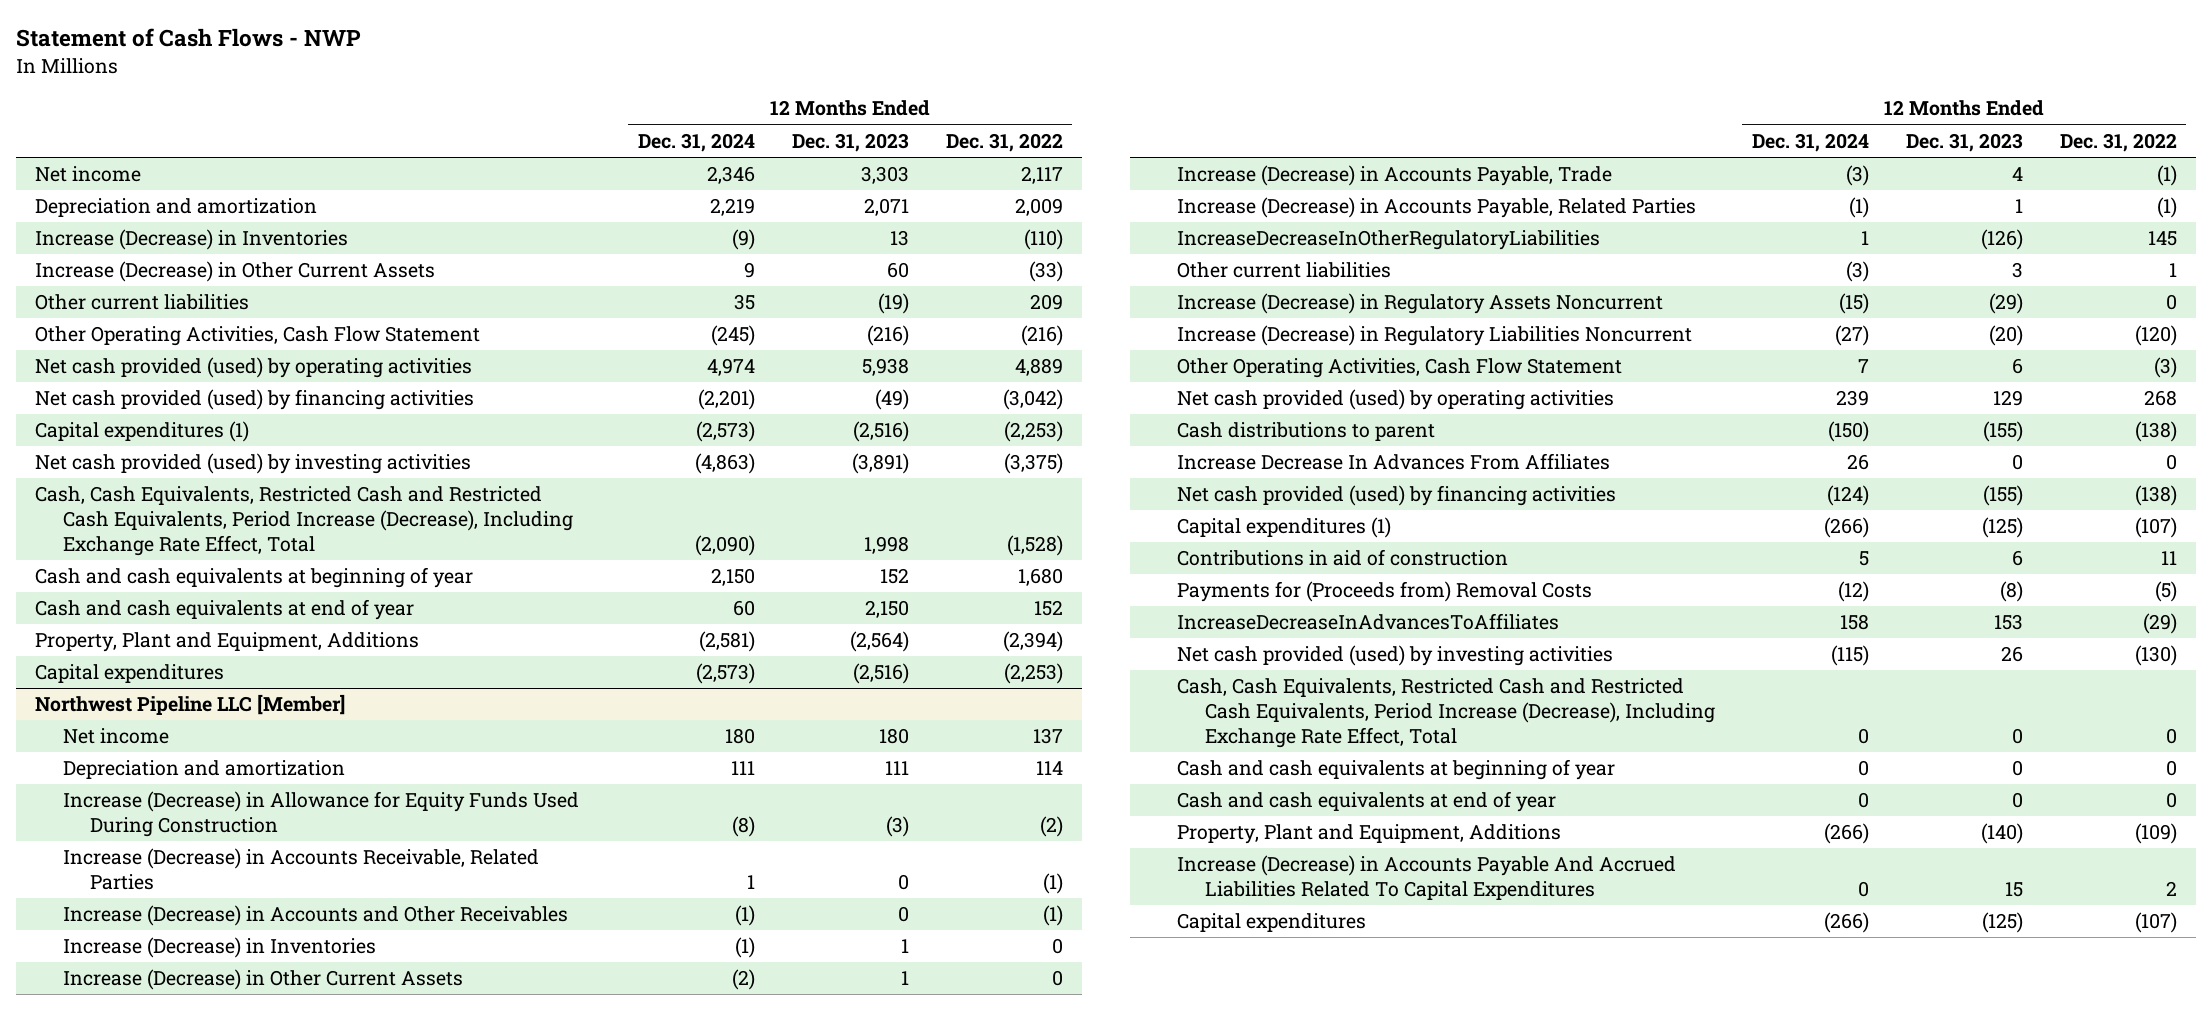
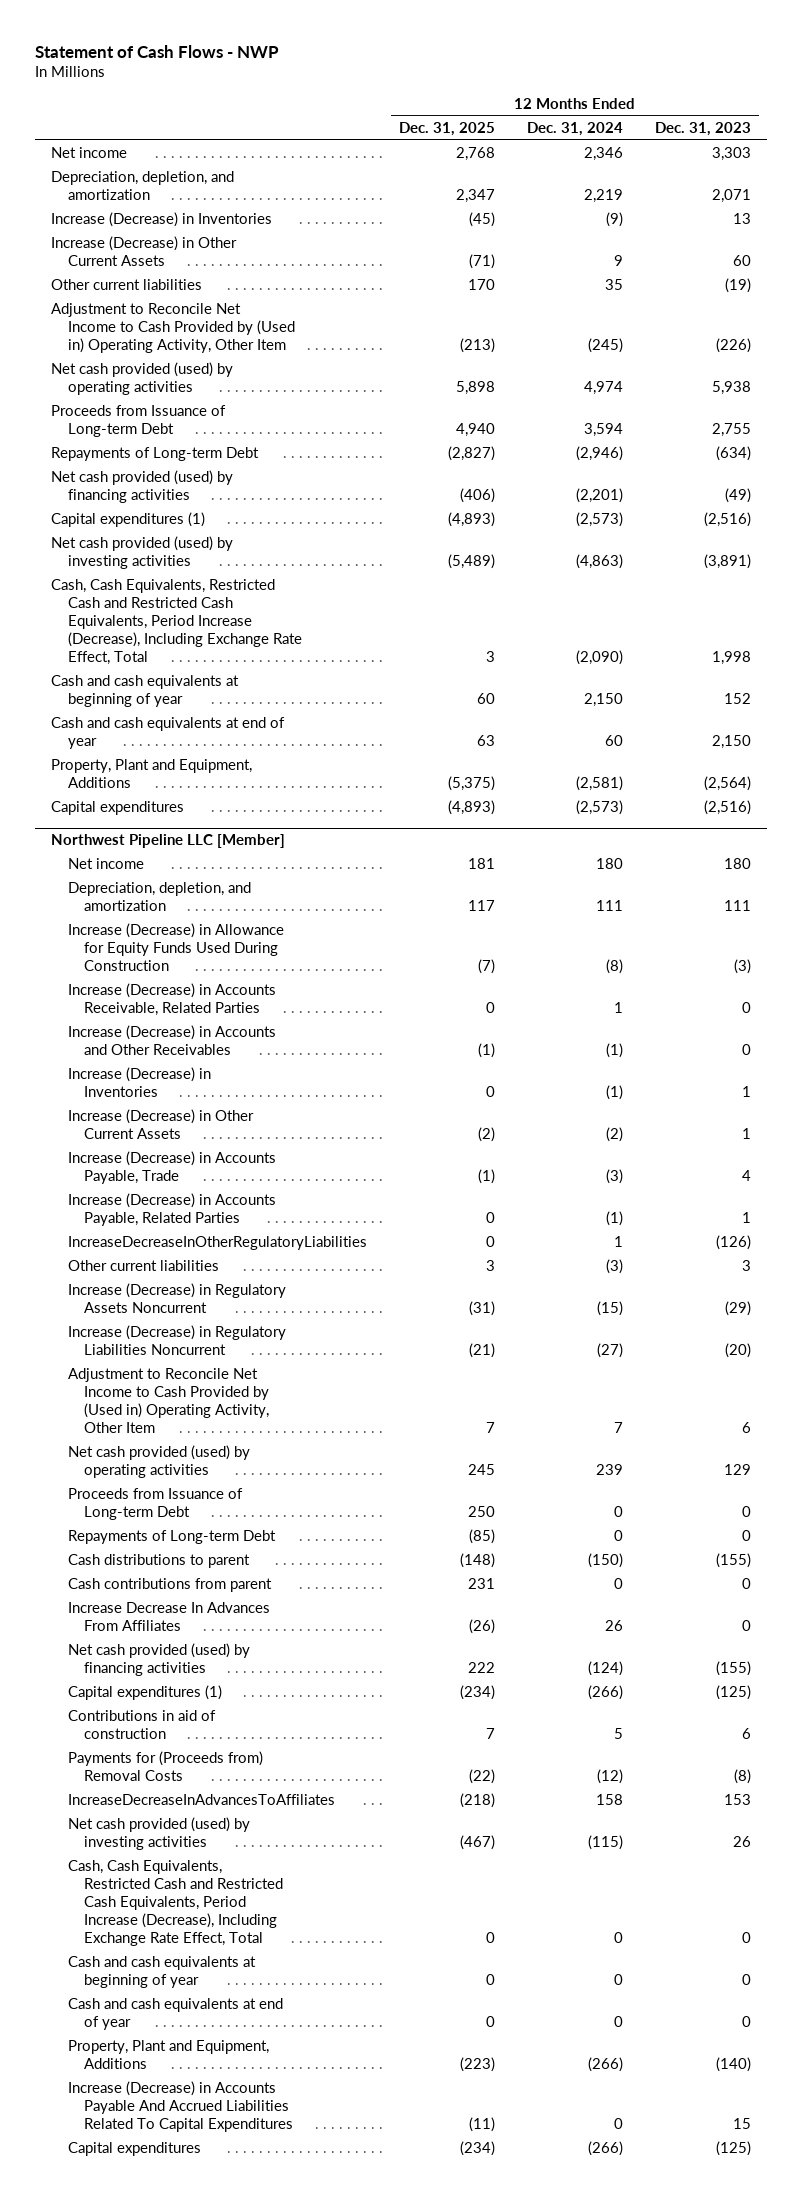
- | 12 Months Ended Dec. 31, 2024 | 12 Months Ended Dec. 31, 2023 | 12 Months Ended Dec. 31, 2022
+ | 12 Months Ended Dec. 31, 2025 | 12 Months Ended Dec. 31, 2024 | 12 Months Ended Dec. 31, 2023
- Depreciation and amortization | 2,219 | 2,071 | 2,009
+ Depreciation, depletion, and amortization | 2,347 | 2,219 | 2,071
- Other Operating Activities, Cash Flow Statement | (245) | (216) | (216)
+ Adjustment to Reconcile Net Income to Cash Provided by (Used in) Operating Activity, Other Item | (213) | (245) | (226)
+ Proceeds from Issuance of Long-term Debt | 4,940 | 3,594 | 2,755
+ Repayments of Long-term Debt | (2,827) | (2,946) | (634)
@ Northwest Pipeline LLC [Member]
- Depreciation and amortization | 111 | 111 | 114
+ Depreciation, depletion, and amortization | 117 | 111 | 111
- Other Operating Activities, Cash Flow Statement | 7 | 6 | (3)
+ Adjustment to Reconcile Net Income to Cash Provided by (Used in) Operating Activity, Other Item | 7 | 7 | 6
+ Proceeds from Issuance of Long-term Debt | 250 | 0 | 0
+ Repayments of Long-term Debt | (85) | 0 | 0
+ Cash contributions from parent | 231 | 0 | 0

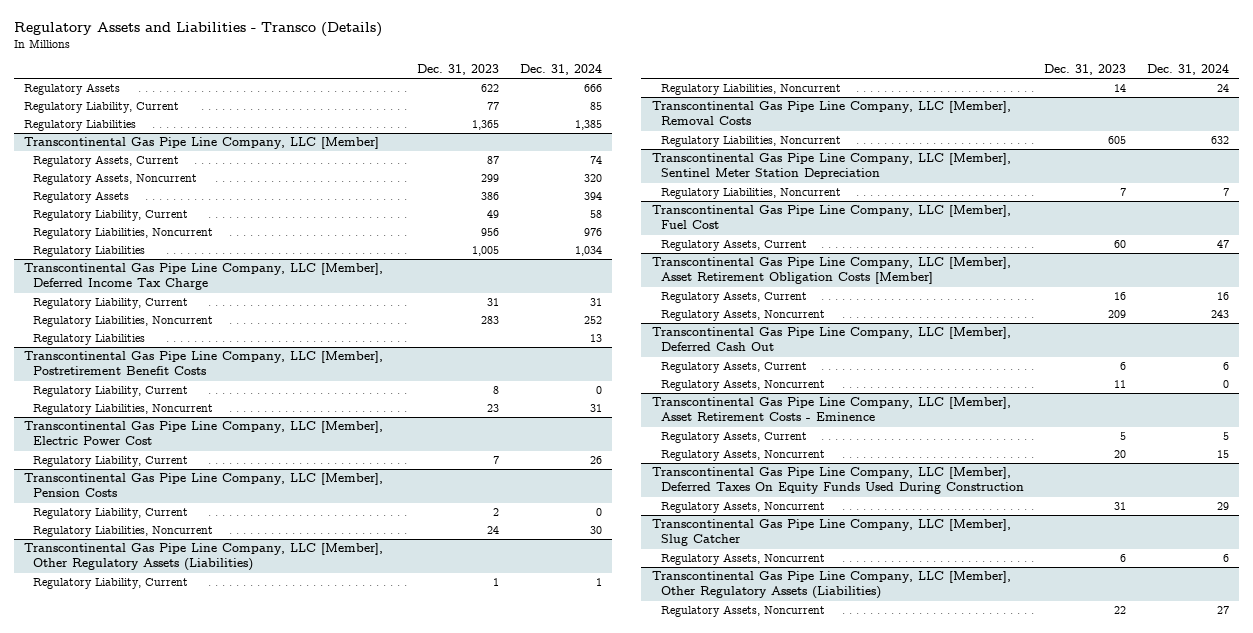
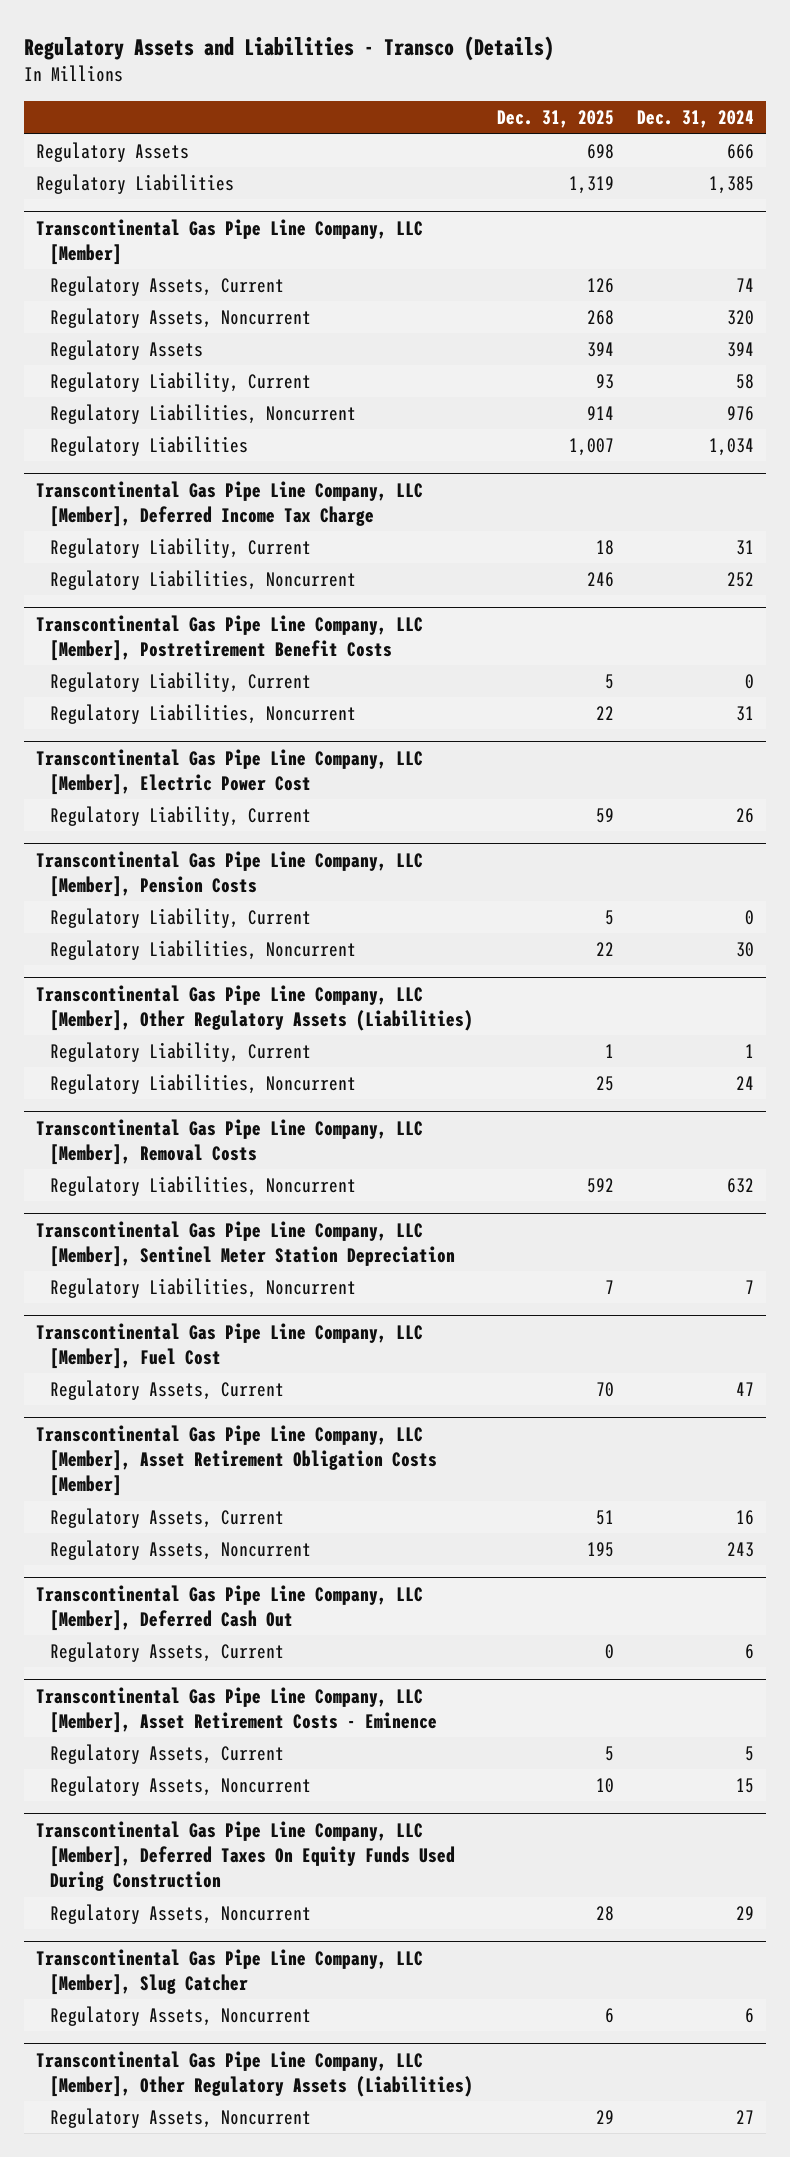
- | Dec. 31, 2023 | Dec. 31, 2024
+ | Dec. 31, 2025 | Dec. 31, 2024
- Regulatory Liability, Current | 77 | 85
@ Transcontinental Gas Pipe Line Company, LLC [Member], Deferred Income Tax Charge
- Regulatory Liabilities | | 13
@ Transcontinental Gas Pipe Line Company, LLC [Member], Deferred Cash Out
- Regulatory Assets, Noncurrent | 11 | 0

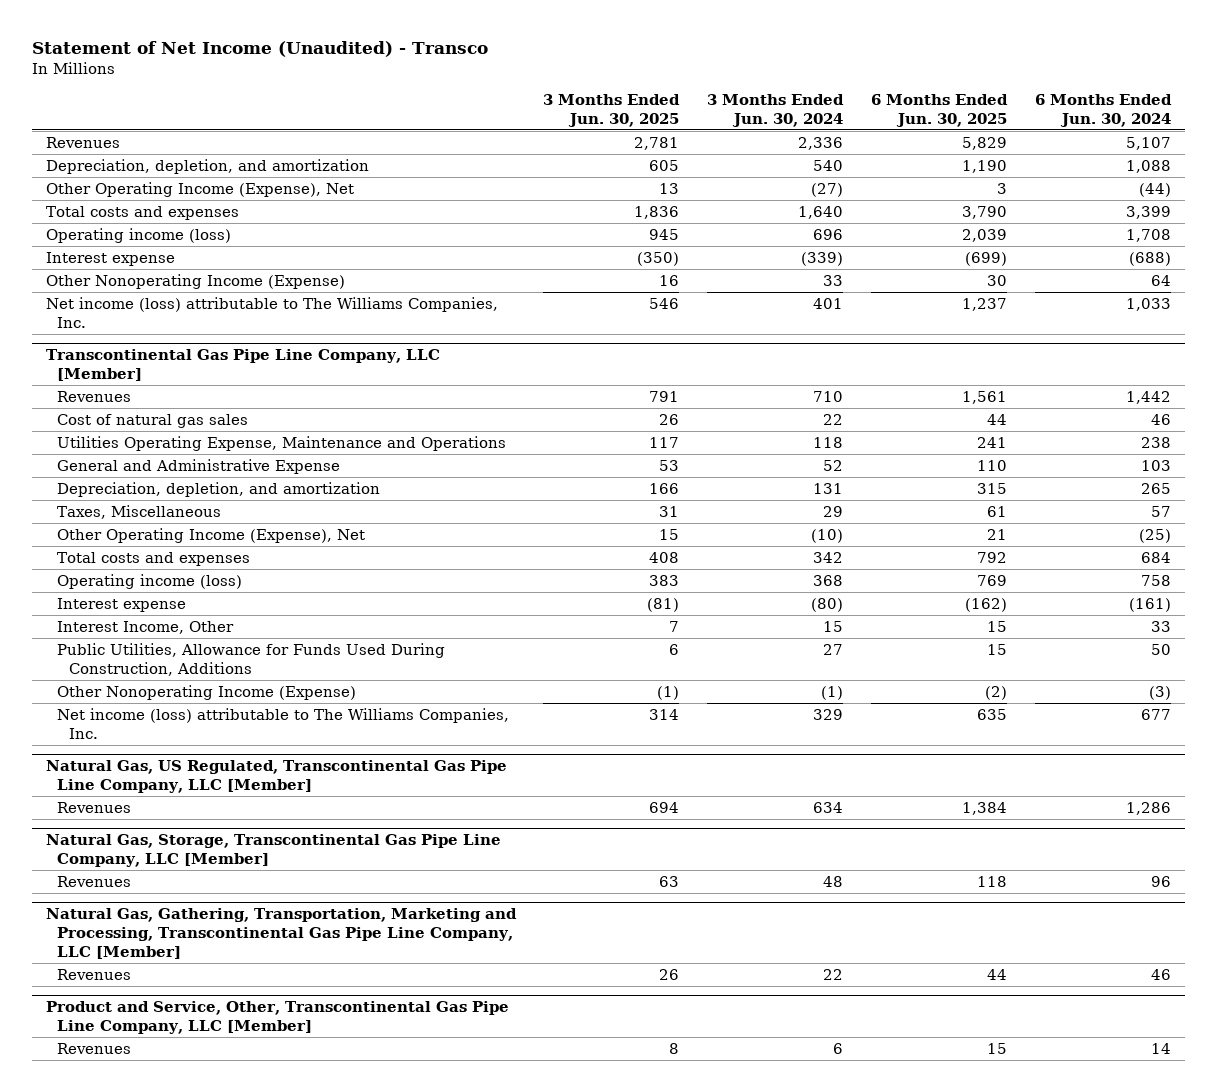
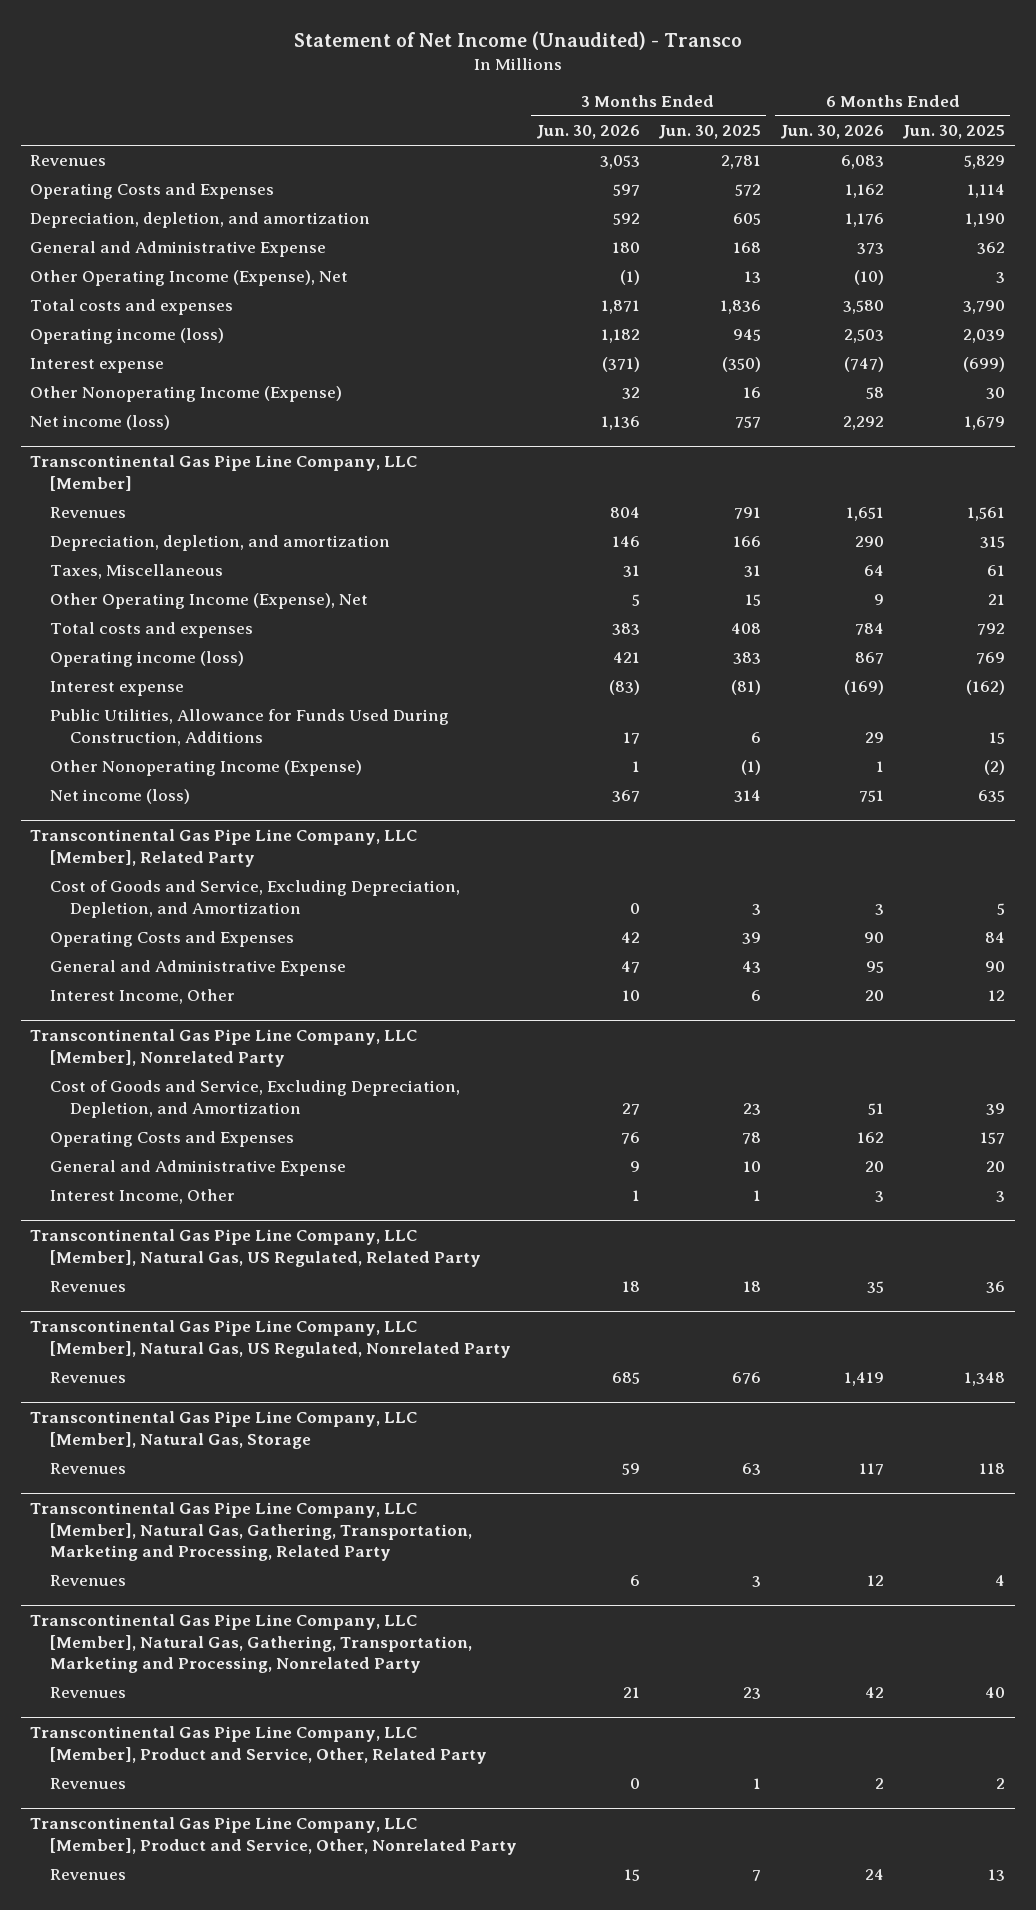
- | 3 Months Ended Jun. 30, 2025 | 3 Months Ended Jun. 30, 2024 | 6 Months Ended Jun. 30, 2025 | 6 Months Ended Jun. 30, 2024
+ | 3 Months Ended Jun. 30, 2026 | 3 Months Ended Jun. 30, 2025 | 6 Months Ended Jun. 30, 2026 | 6 Months Ended Jun. 30, 2025
+ Operating Costs and Expenses | 597 | 572 | 1,162 | 1,114
+ General and Administrative Expense | 180 | 168 | 373 | 362
- Net income (loss) attributable to The Williams Companies, Inc. | 546 | 401 | 1,237 | 1,033
+ Net income (loss) | 1,136 | 757 | 2,292 | 1,679
@ Transcontinental Gas Pipe Line Company, LLC [Member]
- Cost of natural gas sales | 26 | 22 | 44 | 46
- Utilities Operating Expense, Maintenance and Operations | 117 | 118 | 241 | 238
- General and Administrative Expense | 53 | 52 | 110 | 103
- Interest Income, Other | 7 | 15 | 15 | 33
- Net income (loss) attributable to The Williams Companies, Inc. | 314 | 329 | 635 | 677
- Natural Gas, US Regulated, Transcontinental Gas Pipe Line Company, LLC [Member]
- Revenues | 694 | 634 | 1,384 | 1,286
- Natural Gas, Storage, Transcontinental Gas Pipe Line Company, LLC [Member]
@ Transcontinental Gas Pipe Line Company, LLC [Member]
+ Net income (loss) | 367 | 314 | 751 | 635
+ Transcontinental Gas Pipe Line Company, LLC [Member], Related Party
+ Cost of Goods and Service, Excluding Depreciation, Depletion, and Amortization | 0 | 3 | 3 | 5
+ Operating Costs and Expenses | 42 | 39 | 90 | 84
+ General and Administrative Expense | 47 | 43 | 95 | 90
+ Interest Income, Other | 10 | 6 | 20 | 12
+ Transcontinental Gas Pipe Line Company, LLC [Member], Nonrelated Party
+ Cost of Goods and Service, Excluding Depreciation, Depletion, and Amortization | 27 | 23 | 51 | 39
+ Operating Costs and Expenses | 76 | 78 | 162 | 157
+ General and Administrative Expense | 9 | 10 | 20 | 20
+ Interest Income, Other | 1 | 1 | 3 | 3
+ Transcontinental Gas Pipe Line Company, LLC [Member], Natural Gas, US Regulated, Related Party
+ Revenues | 18 | 18 | 35 | 36
+ Transcontinental Gas Pipe Line Company, LLC [Member], Natural Gas, US Regulated, Nonrelated Party
+ Revenues | 685 | 676 | 1,419 | 1,348
+ Transcontinental Gas Pipe Line Company, LLC [Member], Natural Gas, Storage
- Natural Gas, Gathering, Transportation, Marketing and Processing, Transcontinental Gas Pipe Line Company, LLC [Member]
- Revenues | 26 | 22 | 44 | 46
- Product and Service, Other, Transcontinental Gas Pipe Line Company, LLC [Member]
- Revenues | 8 | 6 | 15 | 14
+ Transcontinental Gas Pipe Line Company, LLC [Member], Natural Gas, Gathering, Transportation, Marketing and Processing, Related Party
+ Revenues | 6 | 3 | 12 | 4
+ Transcontinental Gas Pipe Line Company, LLC [Member], Natural Gas, Gathering, Transportation, Marketing and Processing, Nonrelated Party
+ Revenues | 21 | 23 | 42 | 40
+ Transcontinental Gas Pipe Line Company, LLC [Member], Product and Service, Other, Related Party
+ Revenues | 0 | 1 | 2 | 2
+ Transcontinental Gas Pipe Line Company, LLC [Member], Product and Service, Other, Nonrelated Party
+ Revenues | 15 | 7 | 24 | 13

